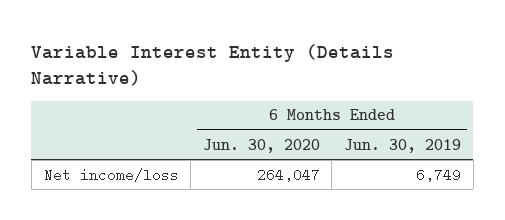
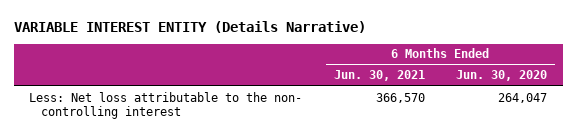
- Variable Interest Entity (Details Narrative)
+ VARIABLE INTEREST ENTITY (Details Narrative)
- | 6 Months Ended Jun. 30, 2020 | 6 Months Ended Jun. 30, 2019
+ | 6 Months Ended Jun. 30, 2021 | 6 Months Ended Jun. 30, 2020
- Net income/loss | 264,047 | 6,749
+ Less: Net loss attributable to the non- controlling interest | 366,570 | 264,047

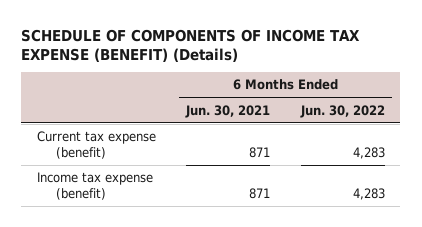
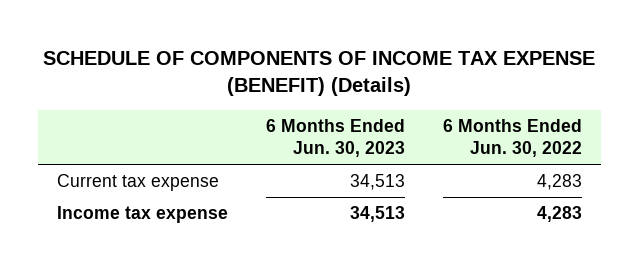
- | 6 Months Ended Jun. 30, 2021 | 6 Months Ended Jun. 30, 2022
+ | 6 Months Ended Jun. 30, 2023 | 6 Months Ended Jun. 30, 2022
- Current tax expense (benefit) | 871 | 4,283
- Income tax expense (benefit) | 871 | 4,283
+ Current tax expense | 34,513 | 4,283
+ Income tax expense | 34,513 | 4,283

